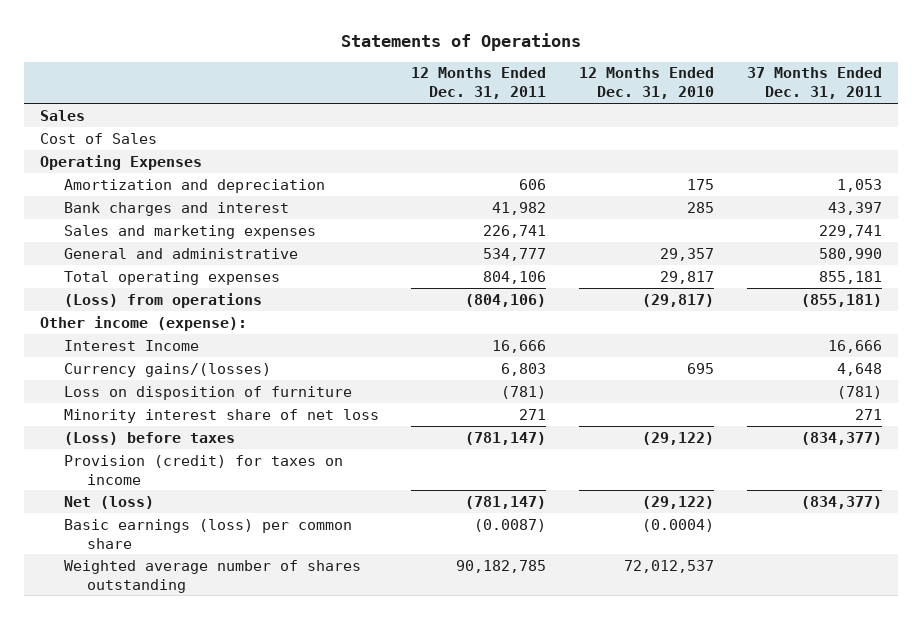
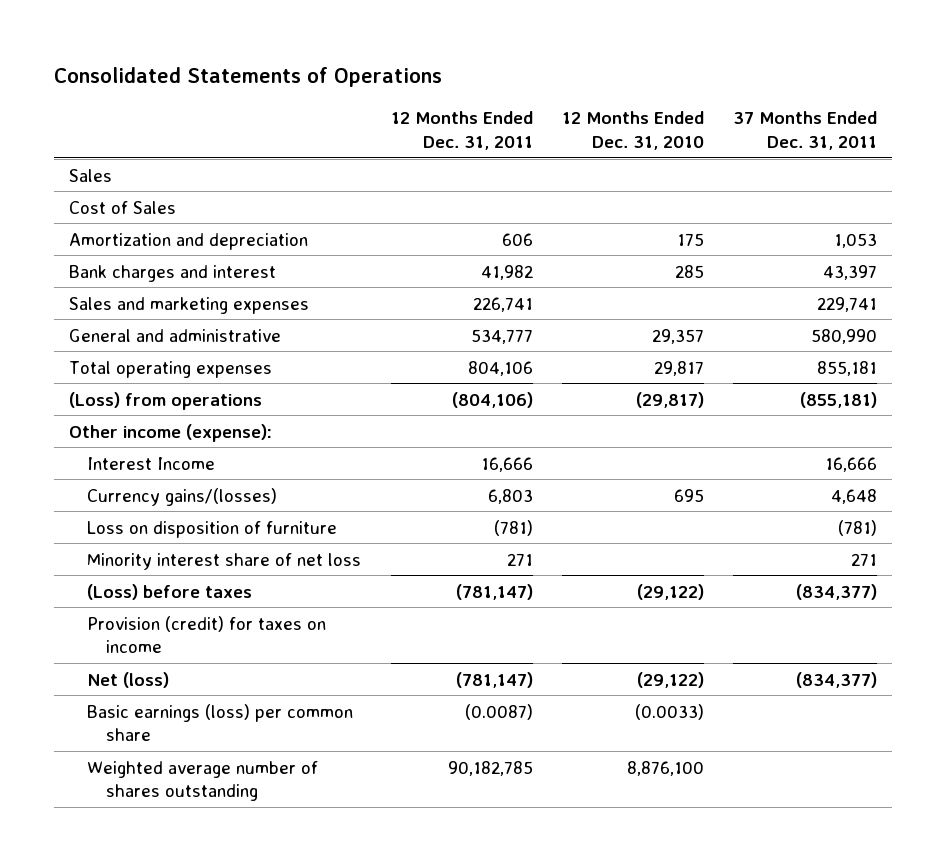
- Statements of Operations
+ Consolidated Statements of Operations
- Operating Expenses
- Basic earnings (loss) per common share | (0.0087) | (0.0004) |
- Weighted average number of shares outstanding | 90,182,785 | 72,012,537 |
+ Basic earnings (loss) per common share | (0.0087) | (0.0033) |
+ Weighted average number of shares outstanding | 90,182,785 | 8,876,100 |

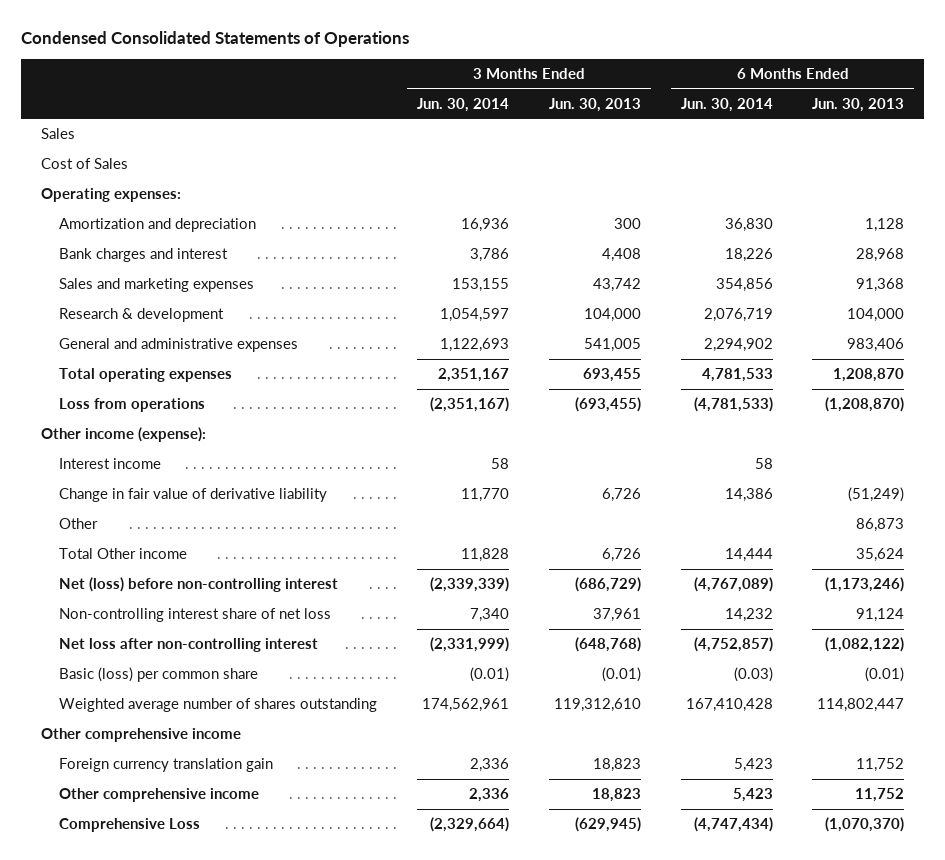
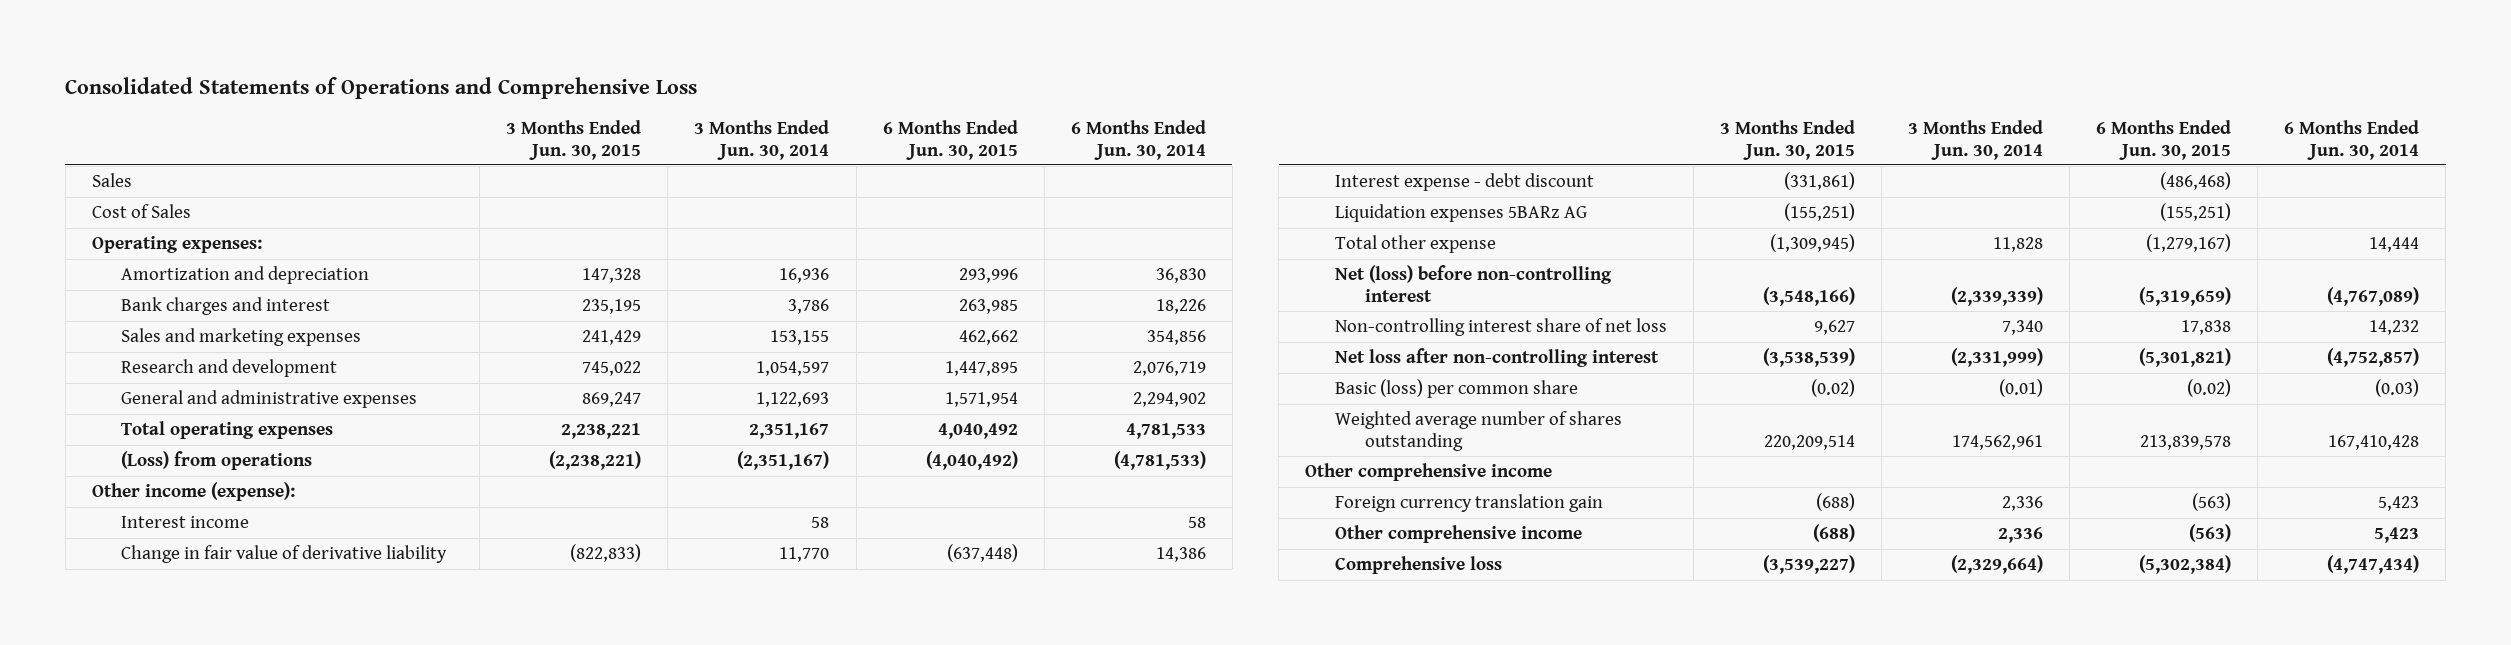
- Condensed Consolidated Statements of Operations
+ Consolidated Statements of Operations and Comprehensive Loss
- | 3 Months Ended Jun. 30, 2014 | 3 Months Ended Jun. 30, 2013 | 6 Months Ended Jun. 30, 2014 | 6 Months Ended Jun. 30, 2013
+ | 3 Months Ended Jun. 30, 2015 | 3 Months Ended Jun. 30, 2014 | 6 Months Ended Jun. 30, 2015 | 6 Months Ended Jun. 30, 2014
- Research & development | 1,054,597 | 104,000 | 2,076,719 | 104,000
+ Research and development | 745,022 | 1,054,597 | 1,447,895 | 2,076,719
- Loss from operations | (2,351,167) | (693,455) | (4,781,533) | (1,208,870)
+ (Loss) from operations | (2,238,221) | (2,351,167) | (4,040,492) | (4,781,533)
- Other | | | | 86,873
- Total Other income | 11,828 | 6,726 | 14,444 | 35,624
+ Interest expense - debt discount | (331,861) | | (486,468) |
+ Liquidation expenses 5BARz AG | (155,251) | | (155,251) |
+ Total other expense | (1,309,945) | 11,828 | (1,279,167) | 14,444
- Comprehensive Loss | (2,329,664) | (629,945) | (4,747,434) | (1,070,370)
+ Comprehensive loss | (3,539,227) | (2,329,664) | (5,302,384) | (4,747,434)

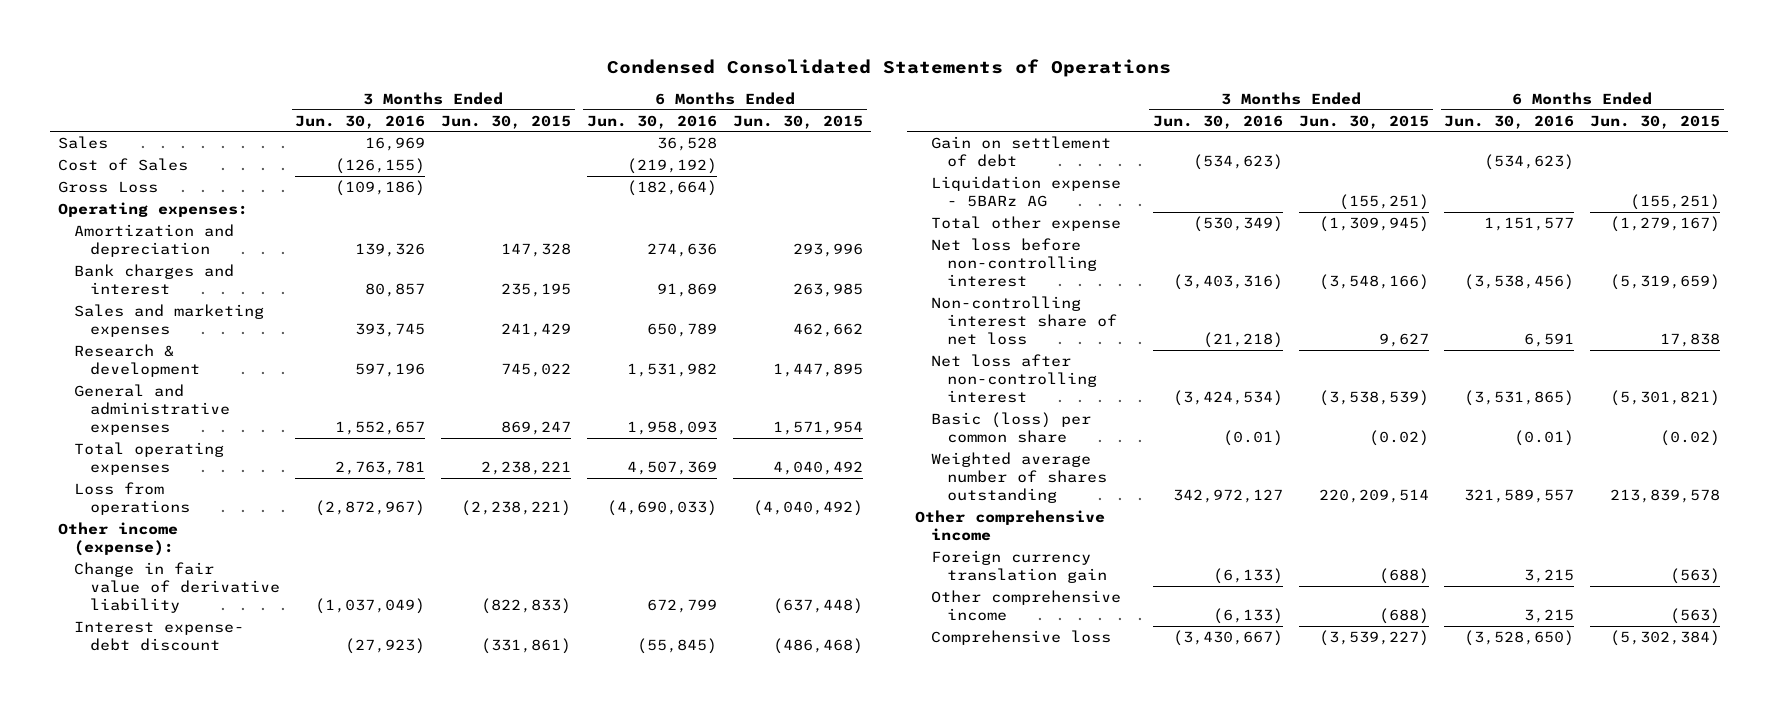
- Consolidated Statements of Operations and Comprehensive Loss
+ Condensed Consolidated Statements of Operations
- | 3 Months Ended Jun. 30, 2015 | 3 Months Ended Jun. 30, 2014 | 6 Months Ended Jun. 30, 2015 | 6 Months Ended Jun. 30, 2014
+ | 3 Months Ended Jun. 30, 2016 | 3 Months Ended Jun. 30, 2015 | 6 Months Ended Jun. 30, 2016 | 6 Months Ended Jun. 30, 2015
+ Gross Loss | (109,186) | | (182,664) |
- Research and development | 745,022 | 1,054,597 | 1,447,895 | 2,076,719
+ Research & development | 597,196 | 745,022 | 1,531,982 | 1,447,895
- (Loss) from operations | (2,238,221) | (2,351,167) | (4,040,492) | (4,781,533)
+ Loss from operations | (2,872,967) | (2,238,221) | (4,690,033) | (4,040,492)
- Interest income | | 58 | | 58
- Interest expense - debt discount | (331,861) | | (486,468) |
- Liquidation expenses 5BARz AG | (155,251) | | (155,251) |
+ Interest expense- debt discount | (27,923) | (331,861) | (55,845) | (486,468)
+ Gain on settlement of debt | (534,623) | | (534,623) |
+ Liquidation expense - 5BARz AG | | (155,251) | | (155,251)
- Net (loss) before non-controlling interest | (3,548,166) | (2,339,339) | (5,319,659) | (4,767,089)
+ Net loss before non-controlling interest | (3,403,316) | (3,548,166) | (3,538,456) | (5,319,659)

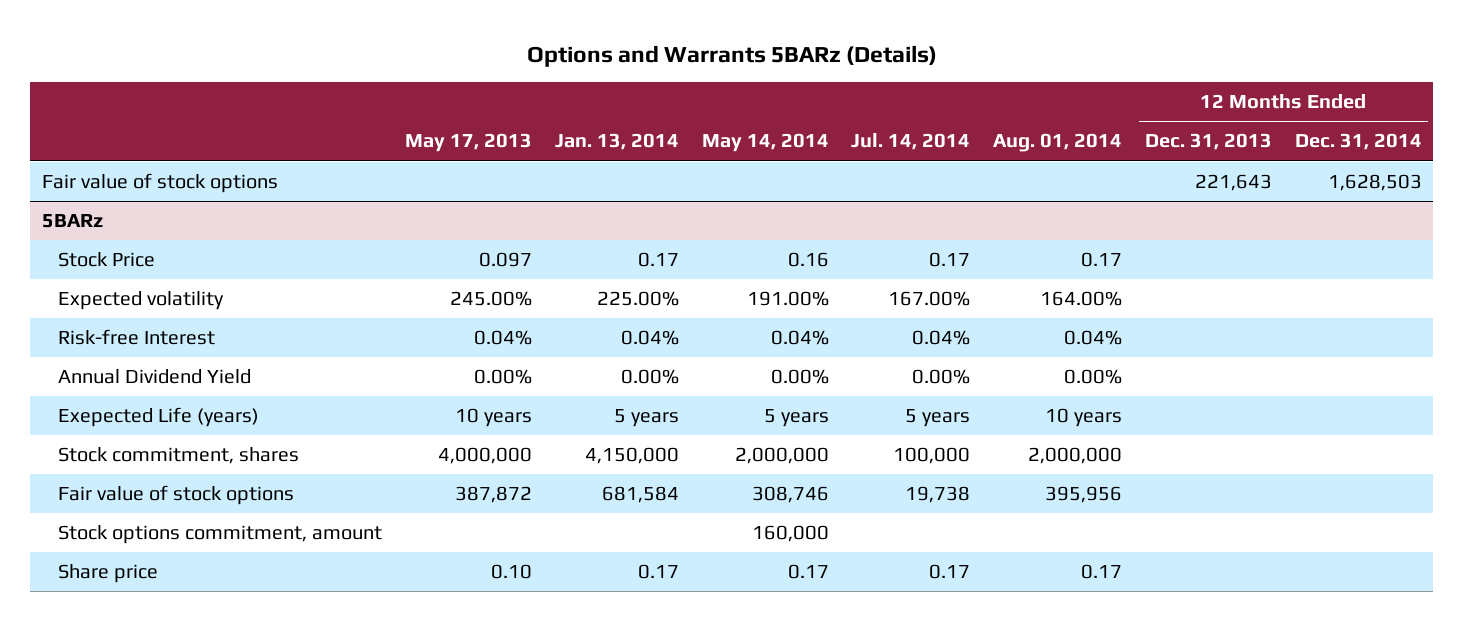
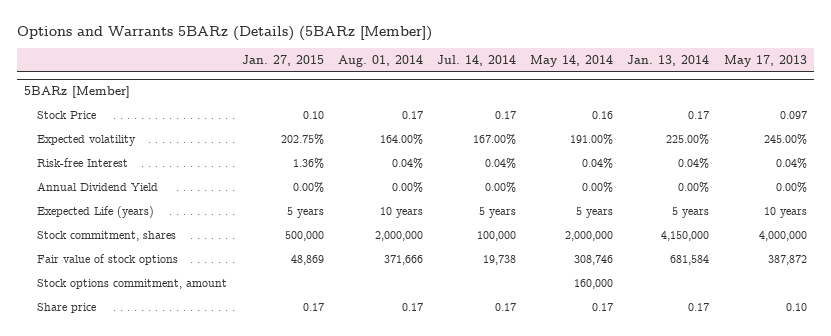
- Options and Warrants 5BARz (Details)
+ Options and Warrants 5BARz (Details) (5BARz [Member])
- | May 17, 2013 | Jan. 13, 2014 | May 14, 2014 | Jul. 14, 2014 | Aug. 01, 2014 | 12 Months Ended Dec. 31, 2013 | 12 Months Ended Dec. 31, 2014
+ | Jan. 27, 2015 | Aug. 01, 2014 | Jul. 14, 2014 | May 14, 2014 | Jan. 13, 2014 | May 17, 2013
- Fair value of stock options | | | | | | 221,643 | 1,628,503
- 5BARz
+ 5BARz [Member]
- Fair value of stock options | 387,872 | 681,584 | 308,746 | 19,738 | 395,956 | |
+ Fair value of stock options | 48,869 | 371,666 | 19,738 | 308,746 | 681,584 | 387,872

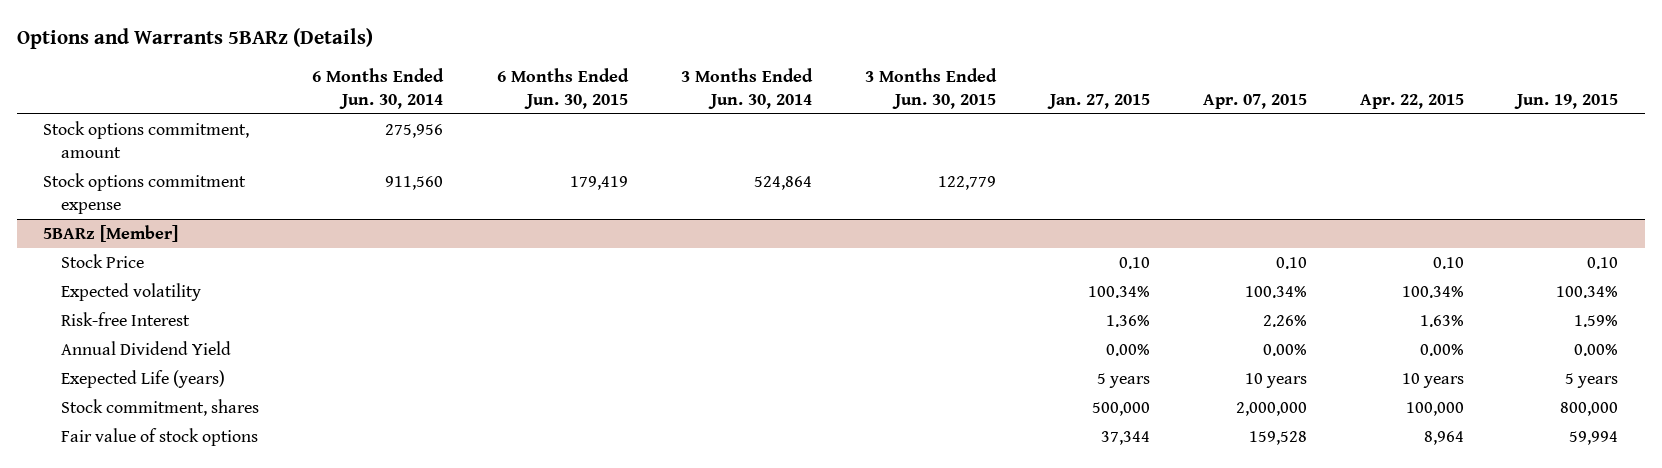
- Options and Warrants 5BARz (Details) (5BARz [Member])
+ Options and Warrants 5BARz (Details)
- | Jan. 27, 2015 | Aug. 01, 2014 | Jul. 14, 2014 | May 14, 2014 | Jan. 13, 2014 | May 17, 2013
+ | 6 Months Ended Jun. 30, 2014 | 6 Months Ended Jun. 30, 2015 | 3 Months Ended Jun. 30, 2014 | 3 Months Ended Jun. 30, 2015 | Jan. 27, 2015 | Apr. 07, 2015 | Apr. 22, 2015 | Jun. 19, 2015
+ Stock options commitment, amount | 275,956 | | | | | | |
+ Stock options commitment expense | 911,560 | 179,419 | 524,864 | 122,779 | | | |
@ 5BARz [Member]
- Expected volatility | 202.75% | 164.00% | 167.00% | 191.00% | 225.00% | 245.00%
+ Expected volatility | | | | | 100.34% | 100.34% | 100.34% | 100.34%
- Fair value of stock options | 48,869 | 371,666 | 19,738 | 308,746 | 681,584 | 387,872
- Stock options commitment, amount | | | | 160,000 | |
- Share price | 0.17 | 0.17 | 0.17 | 0.17 | 0.17 | 0.10
+ Fair value of stock options | | | | | 37,344 | 159,528 | 8,964 | 59,994

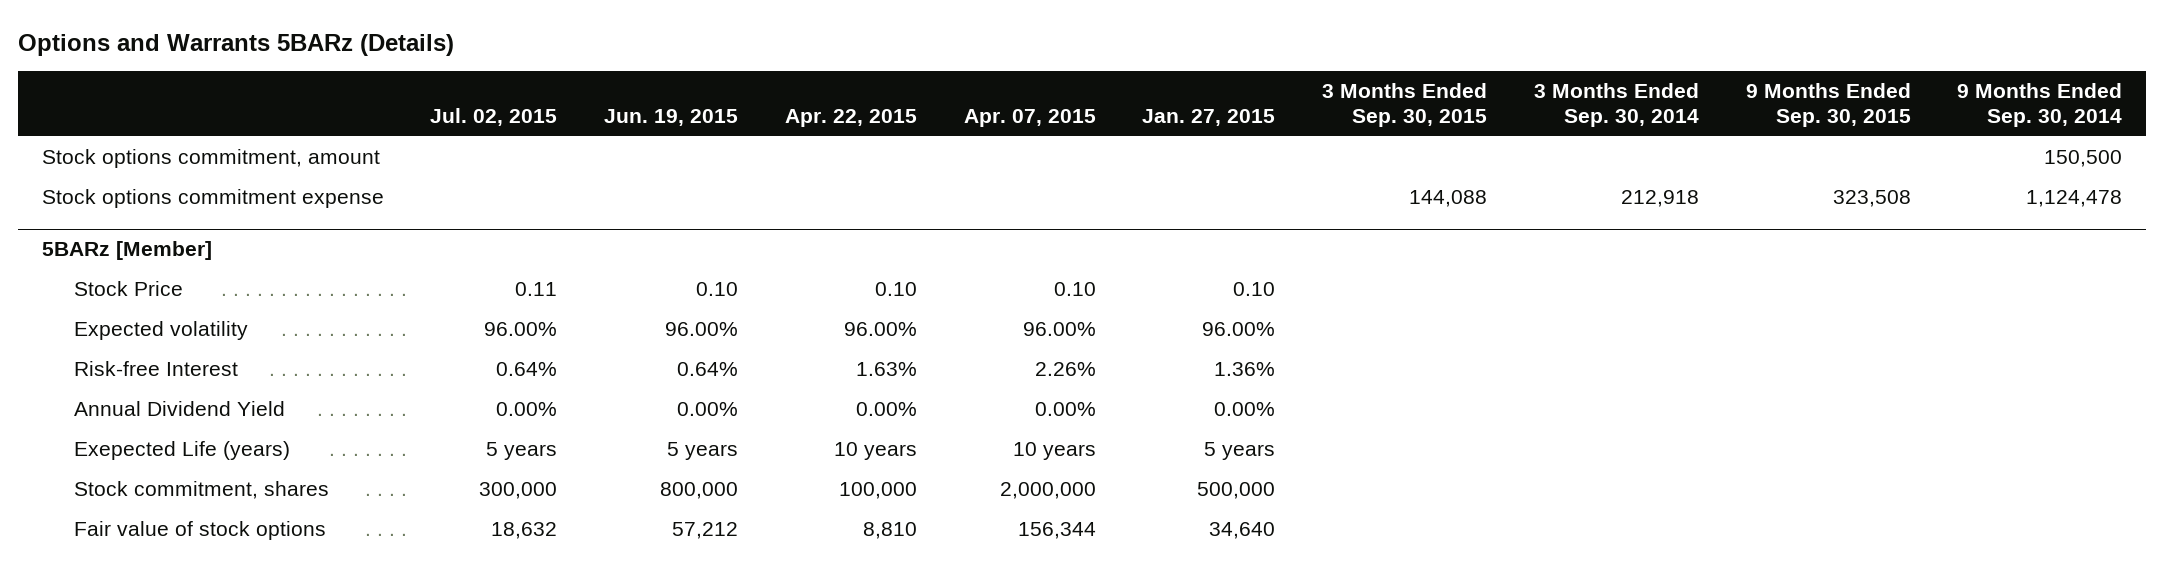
- | 6 Months Ended Jun. 30, 2014 | 6 Months Ended Jun. 30, 2015 | 3 Months Ended Jun. 30, 2014 | 3 Months Ended Jun. 30, 2015 | Jan. 27, 2015 | Apr. 07, 2015 | Apr. 22, 2015 | Jun. 19, 2015
+ | Jul. 02, 2015 | Jun. 19, 2015 | Apr. 22, 2015 | Apr. 07, 2015 | Jan. 27, 2015 | 3 Months Ended Sep. 30, 2015 | 3 Months Ended Sep. 30, 2014 | 9 Months Ended Sep. 30, 2015 | 9 Months Ended Sep. 30, 2014
@ 5BARz [Member]
- Expected volatility | | | | | 100.34% | 100.34% | 100.34% | 100.34%
- Risk-free Interest | | | | | 1.36% | 2.26% | 1.63% | 1.59%
+ Expected volatility | 96.00% | 96.00% | 96.00% | 96.00% | 96.00% | | | |
+ Risk-free Interest | 0.64% | 0.64% | 1.63% | 2.26% | 1.36% | | | |
- Fair value of stock options | | | | | 37,344 | 159,528 | 8,964 | 59,994
+ Fair value of stock options | 18,632 | 57,212 | 8,810 | 156,344 | 34,640 | | | |

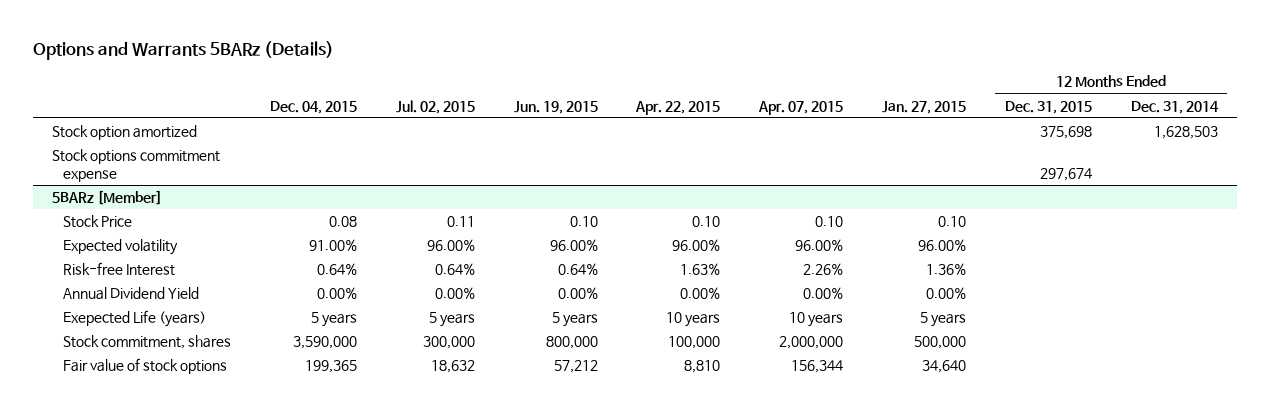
- | Jul. 02, 2015 | Jun. 19, 2015 | Apr. 22, 2015 | Apr. 07, 2015 | Jan. 27, 2015 | 3 Months Ended Sep. 30, 2015 | 3 Months Ended Sep. 30, 2014 | 9 Months Ended Sep. 30, 2015 | 9 Months Ended Sep. 30, 2014
+ | Dec. 04, 2015 | Jul. 02, 2015 | Jun. 19, 2015 | Apr. 22, 2015 | Apr. 07, 2015 | Jan. 27, 2015 | 12 Months Ended Dec. 31, 2015 | 12 Months Ended Dec. 31, 2014
- Stock options commitment, amount | | | | | | | | | 150,500
+ Stock option amortized | | | | | | | 375,698 | 1,628,503

